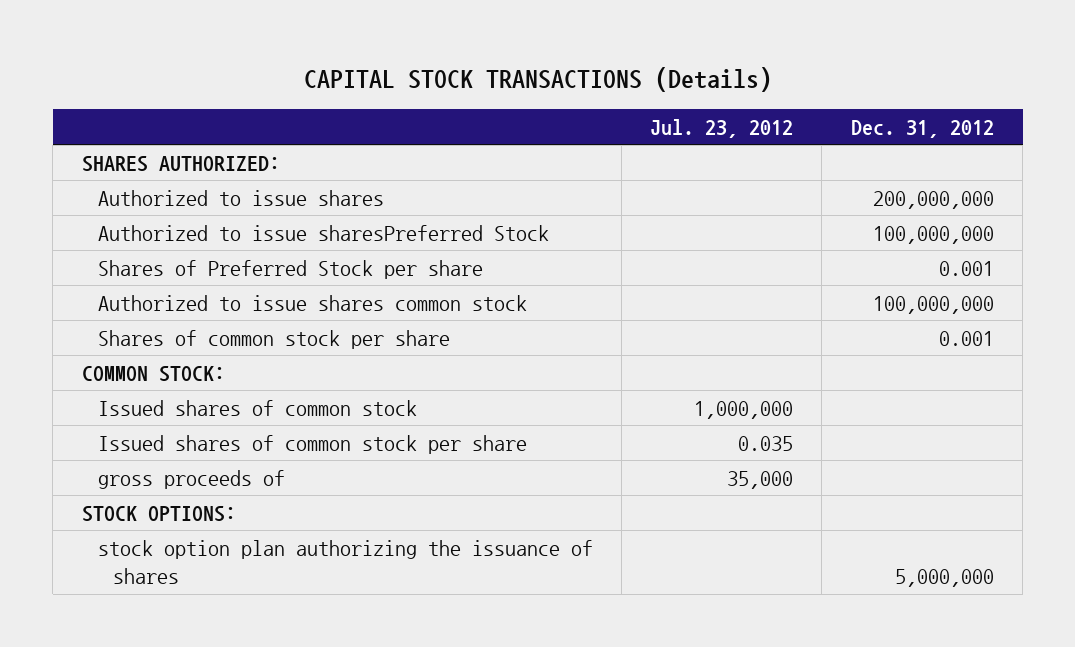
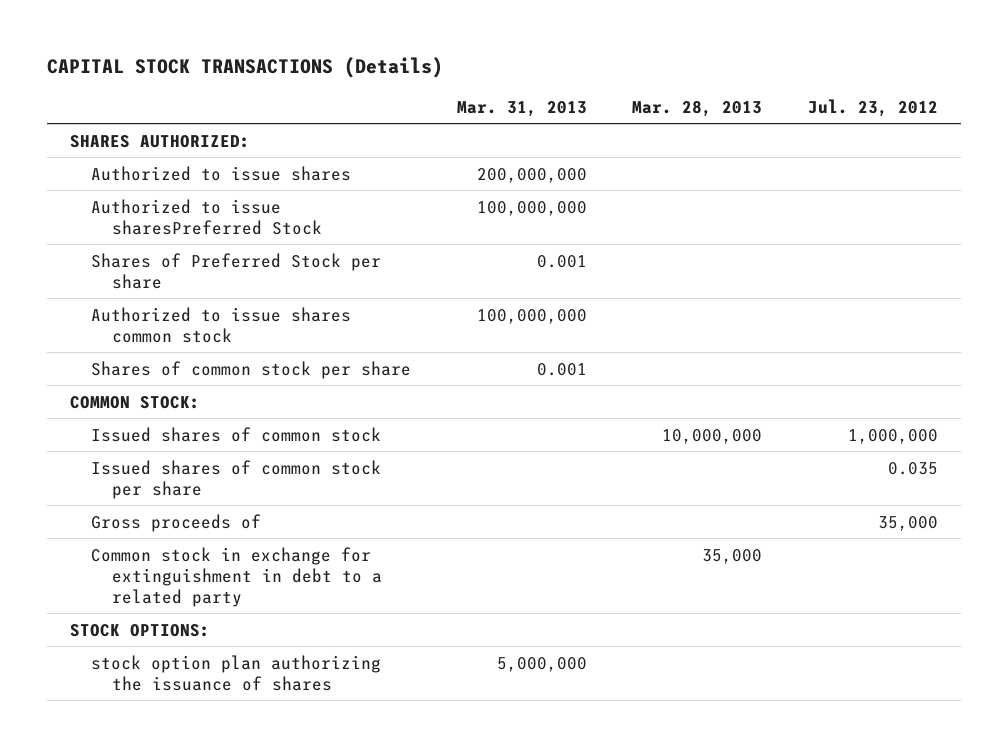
- | Jul. 23, 2012 | Dec. 31, 2012
+ | Mar. 31, 2013 | Mar. 28, 2013 | Jul. 23, 2012
- gross proceeds of | 35,000 |
+ Gross proceeds of | | | 35,000
+ Common stock in exchange for extinguishment in debt to a related party | | 35,000 |

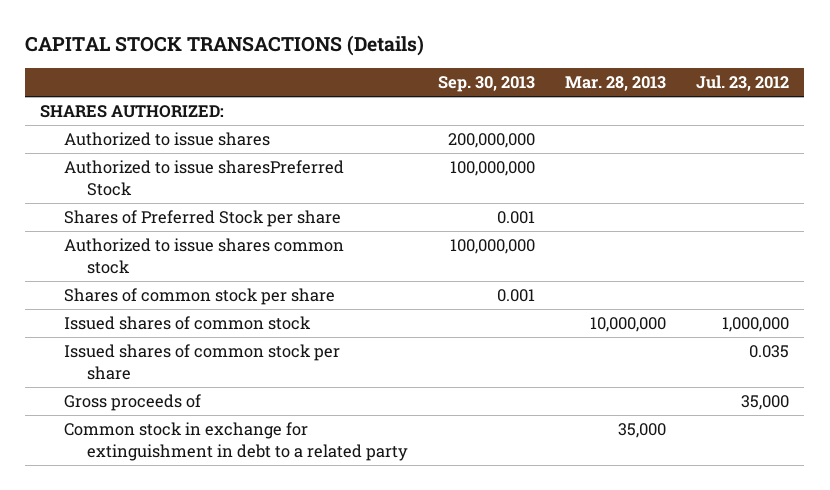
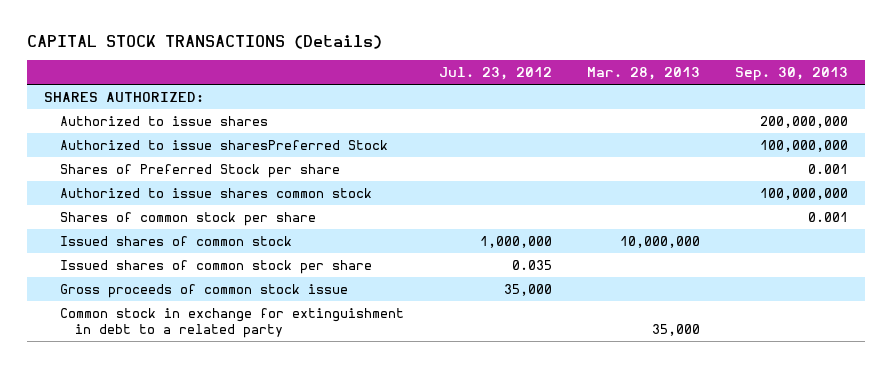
- | Sep. 30, 2013 | Mar. 28, 2013 | Jul. 23, 2012
+ | Jul. 23, 2012 | Mar. 28, 2013 | Sep. 30, 2013
- Gross proceeds of | | | 35,000
+ Gross proceeds of common stock issue | 35,000 | |

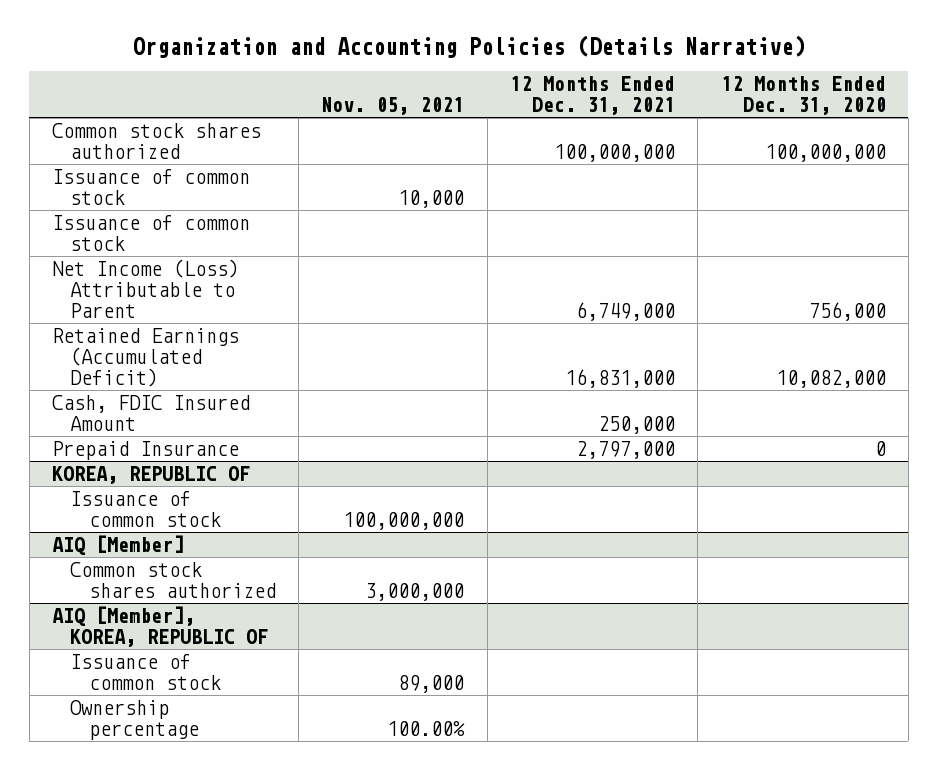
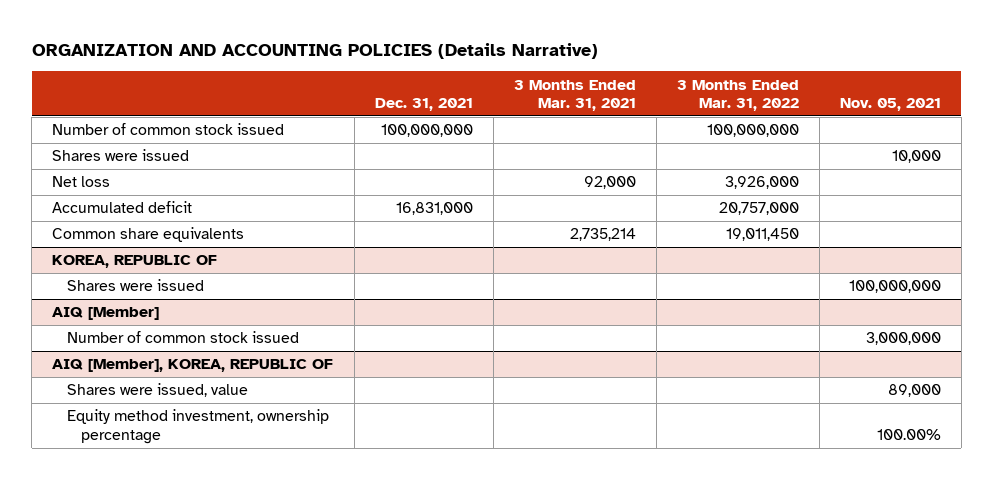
- Organization and Accounting Policies (Details Narrative)
+ ORGANIZATION AND ACCOUNTING POLICIES (Details Narrative)
- | Nov. 05, 2021 | 12 Months Ended Dec. 31, 2021 | 12 Months Ended Dec. 31, 2020
+ | Dec. 31, 2021 | 3 Months Ended Mar. 31, 2021 | 3 Months Ended Mar. 31, 2022 | Nov. 05, 2021
- Common stock shares authorized | | 100,000,000 | 100,000,000
- Issuance of common stock | 10,000 | |
- Issuance of common stock
- Net Income (Loss) Attributable to Parent | | 6,749,000 | 756,000
- Retained Earnings (Accumulated Deficit) | | 16,831,000 | 10,082,000
- Cash, FDIC Insured Amount | | 250,000 |
- Prepaid Insurance | | 2,797,000 | 0
+ Number of common stock issued | 100,000,000 | | 100,000,000 |
+ Shares were issued | | | | 10,000
+ Net loss | | 92,000 | 3,926,000 |
+ Accumulated deficit | 16,831,000 | | 20,757,000 |
+ Common share equivalents | | 2,735,214 | 19,011,450 |
@ KOREA, REPUBLIC OF
- Issuance of common stock | 100,000,000 | |
+ Shares were issued | | | | 100,000,000
@ AIQ [Member]
- Common stock shares authorized | 3,000,000 | |
+ Number of common stock issued | | | | 3,000,000
@ AIQ [Member], KOREA, REPUBLIC OF
- Issuance of common stock | 89,000 | |
- Ownership percentage | 100.00% | |
+ Shares were issued, value | | | | 89,000
+ Equity method investment, ownership percentage | | | | 100.00%

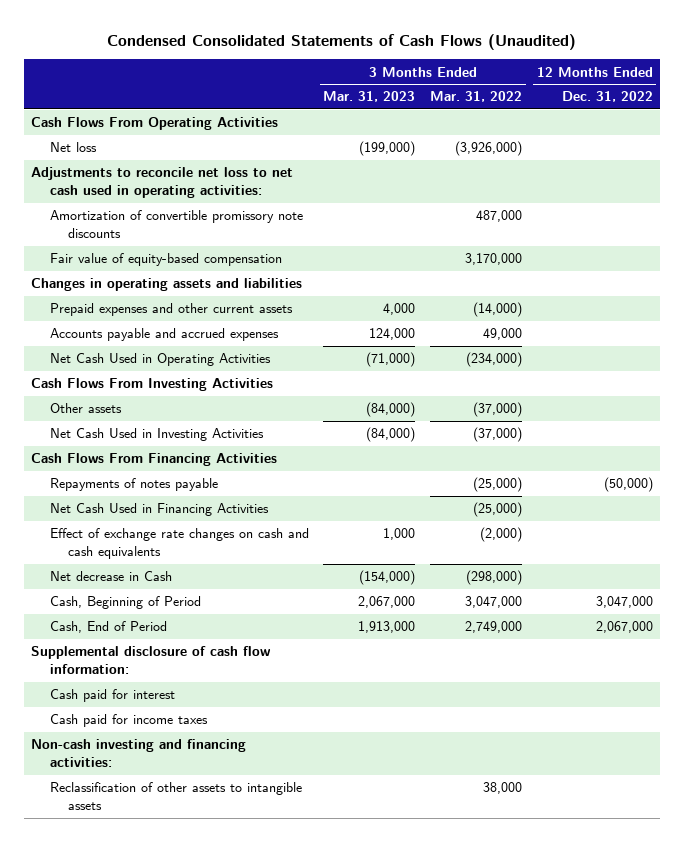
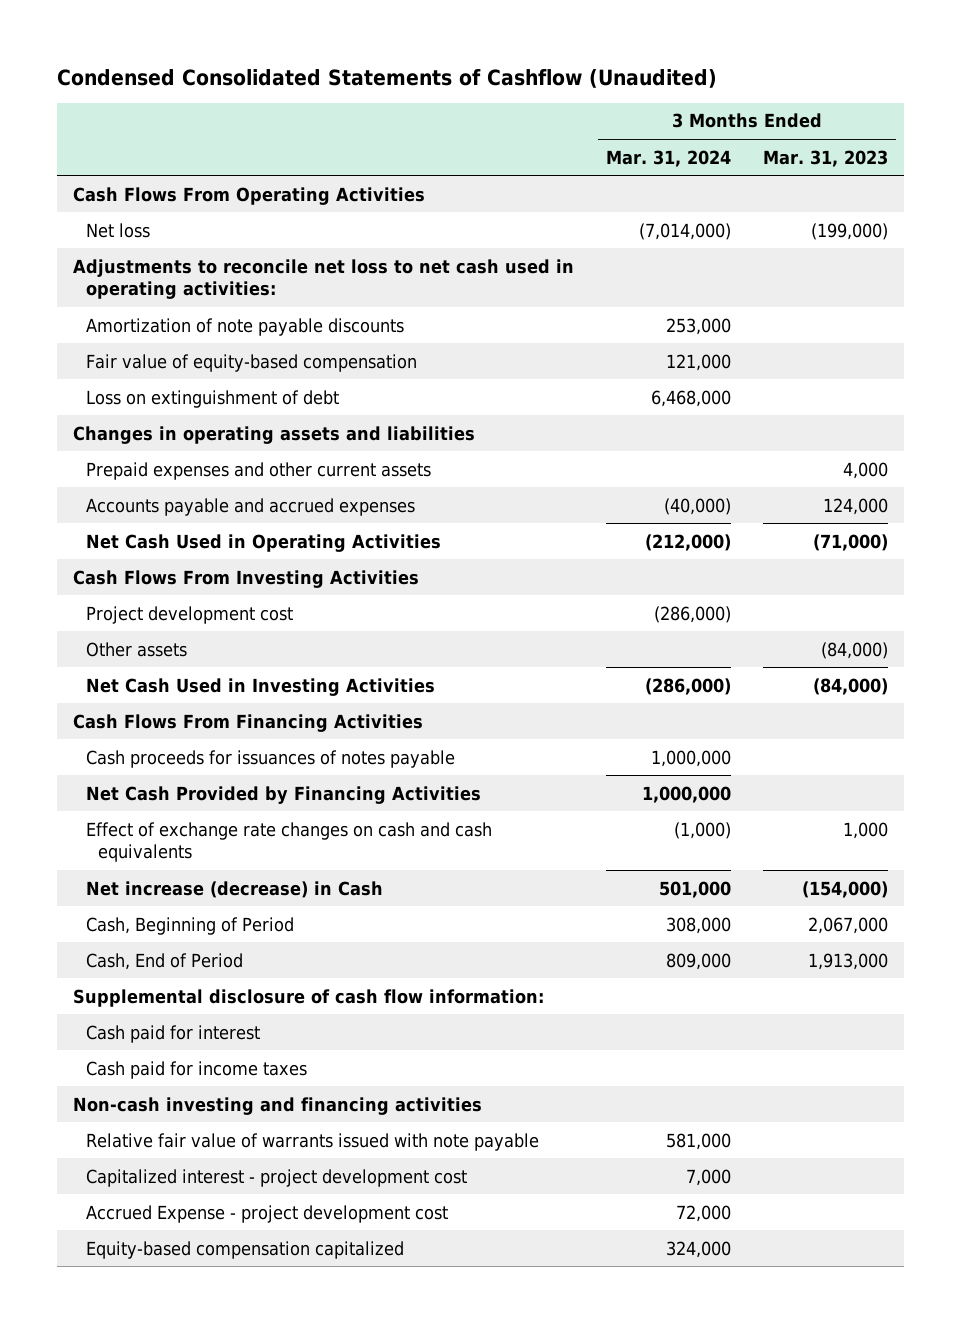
- Condensed Consolidated Statements of Cash Flows (Unaudited)
+ Condensed Consolidated Statements of Cashflow (Unaudited)
- | 3 Months Ended Mar. 31, 2023 | 3 Months Ended Mar. 31, 2022 | 12 Months Ended Dec. 31, 2022
+ | 3 Months Ended Mar. 31, 2024 | 3 Months Ended Mar. 31, 2023
- Amortization of convertible promissory note discounts | | 487,000 |
+ Amortization of note payable discounts | 253,000 |
+ Loss on extinguishment of debt | 6,468,000 |
+ Project development cost | (286,000) |
- Repayments of notes payable | | (25,000) | (50,000)
- Net Cash Used in Financing Activities | | (25,000) |
+ Cash proceeds for issuances of notes payable | 1,000,000 |
+ Net Cash Provided by Financing Activities | 1,000,000 |
- Net decrease in Cash | (154,000) | (298,000) |
+ Net increase (decrease) in Cash | 501,000 | (154,000)
- Non-cash investing and financing activities:
- Reclassification of other assets to intangible assets | | 38,000 |
+ Non-cash investing and financing activities
+ Relative fair value of warrants issued with note payable | 581,000 |
+ Capitalized interest - project development cost | 7,000 |
+ Accrued Expense - project development cost | 72,000 |
+ Equity-based compensation capitalized | 324,000 |

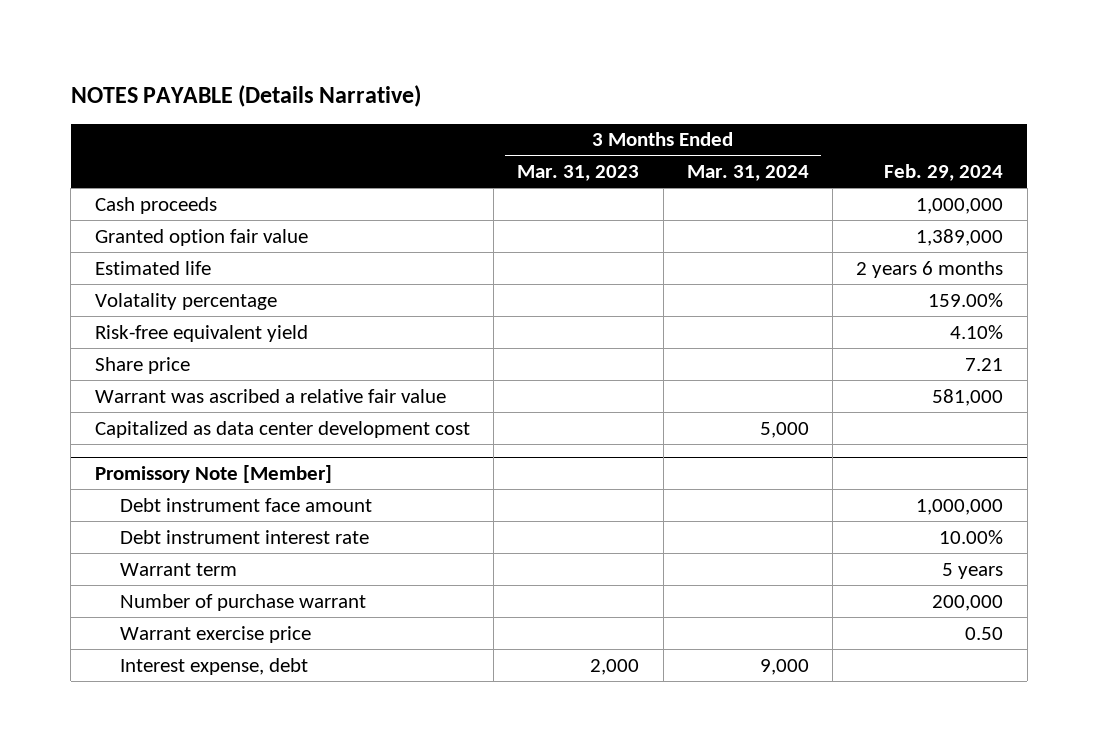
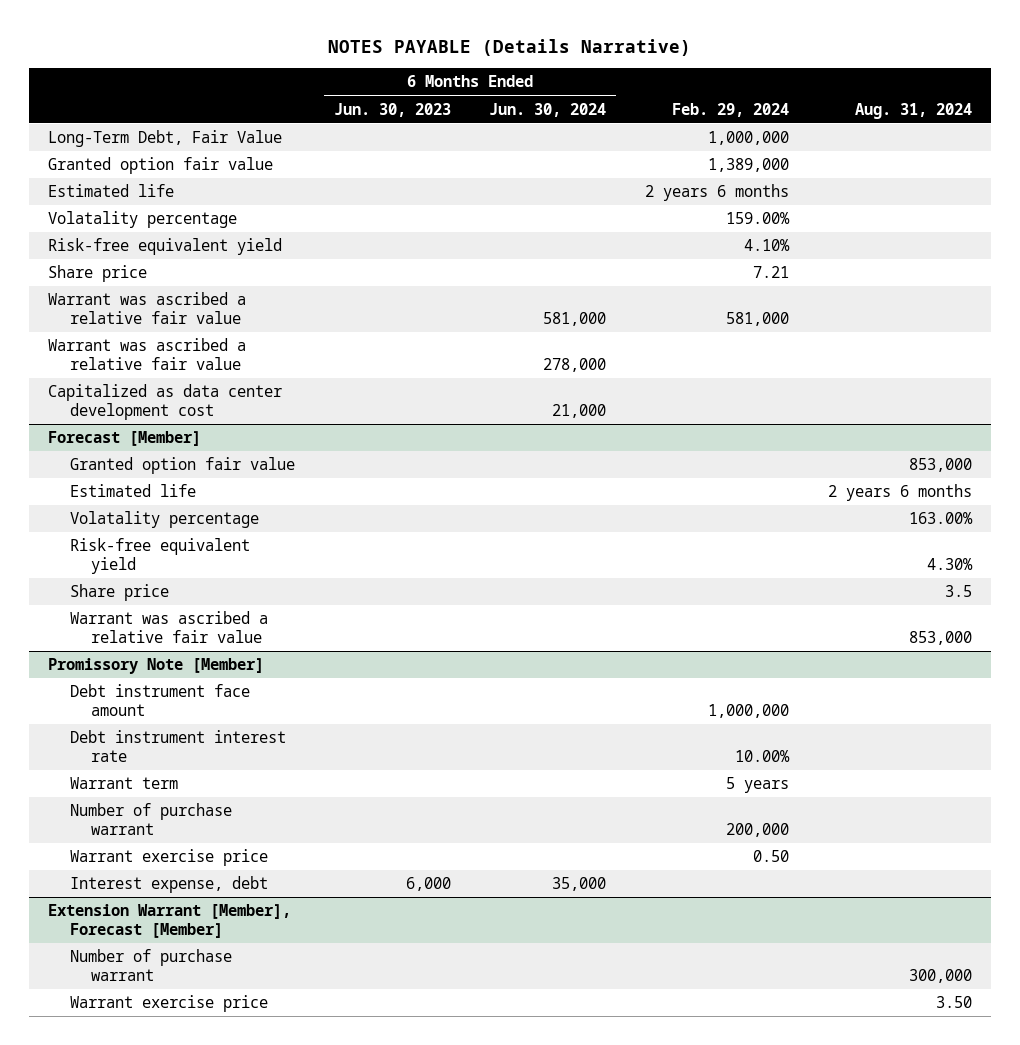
- | 3 Months Ended Mar. 31, 2023 | 3 Months Ended Mar. 31, 2024 | Feb. 29, 2024
+ | 6 Months Ended Jun. 30, 2023 | 6 Months Ended Jun. 30, 2024 | Feb. 29, 2024 | Aug. 31, 2024
- Cash proceeds | | | 1,000,000
+ Long-Term Debt, Fair Value | | | 1,000,000 |
+ Warrant was ascribed a relative fair value | | 278,000 | |
+ Forecast [Member]
+ Granted option fair value | | | | 853,000
+ Estimated life | | | | 2 years 6 months
+ Volatality percentage | | | | 163.00%
+ Risk-free equivalent yield | | | | 4.30%
+ Share price | | | | 3.5
+ Warrant was ascribed a relative fair value | | | | 853,000
+ Extension Warrant [Member], Forecast [Member]
+ Number of purchase warrant | | | | 300,000
+ Warrant exercise price | | | | 3.50

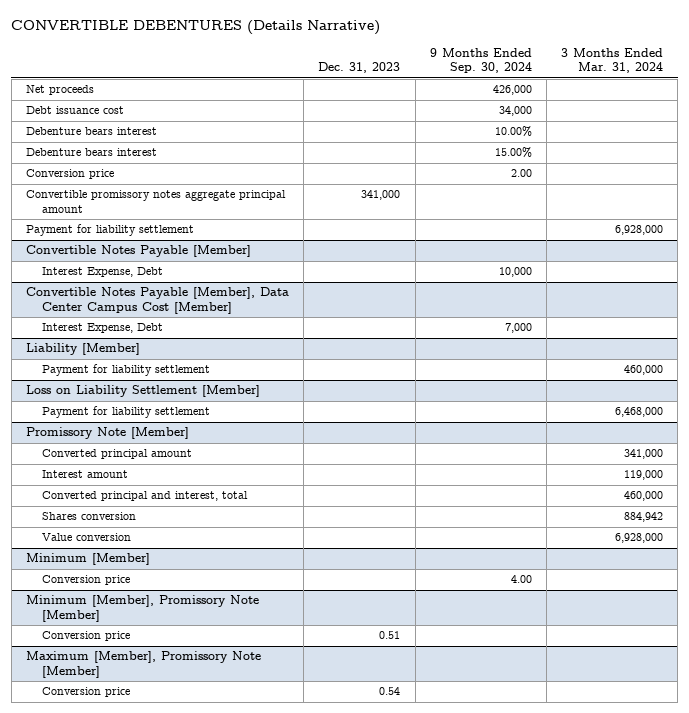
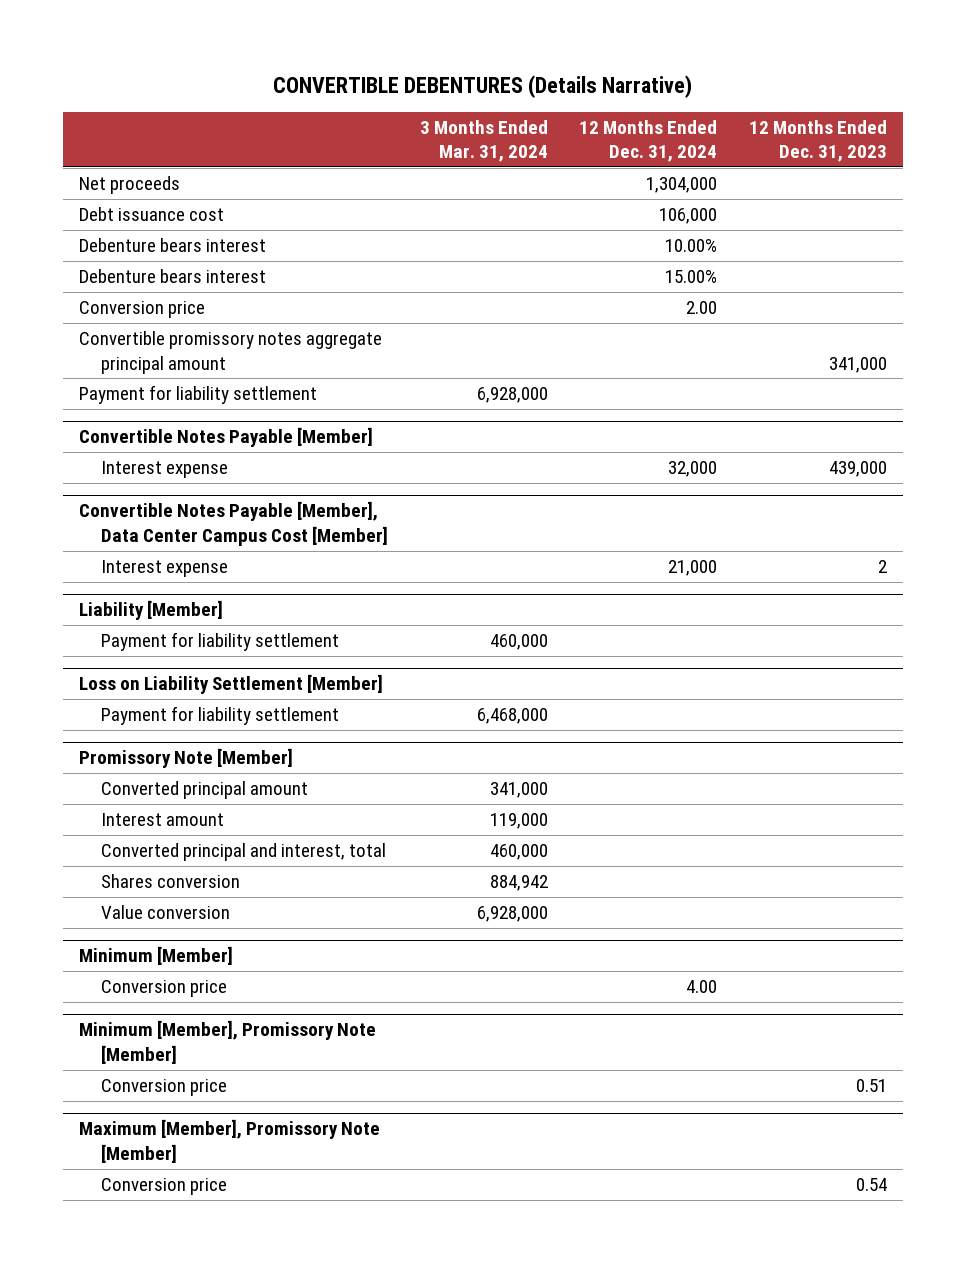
- | Dec. 31, 2023 | 9 Months Ended Sep. 30, 2024 | 3 Months Ended Mar. 31, 2024
+ | 3 Months Ended Mar. 31, 2024 | 12 Months Ended Dec. 31, 2024 | 12 Months Ended Dec. 31, 2023
@ Convertible Notes Payable [Member]
- Interest Expense, Debt | | 10,000 |
+ Interest expense | | 32,000 | 439,000
@ Convertible Notes Payable [Member], Data Center Campus Cost [Member]
- Interest Expense, Debt | | 7,000 |
+ Interest expense | | 21,000 | 2

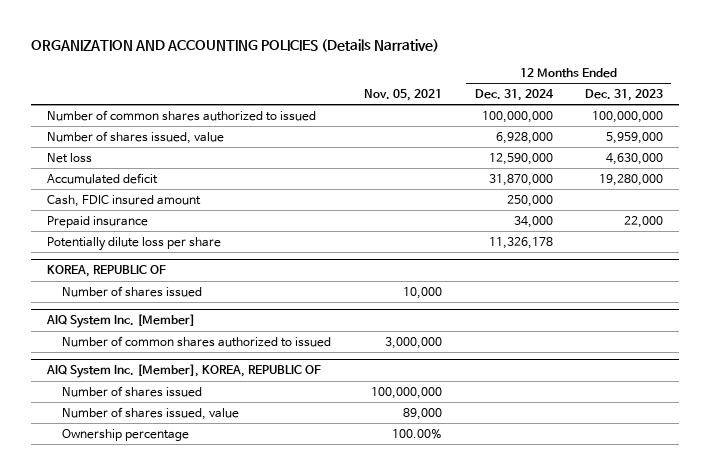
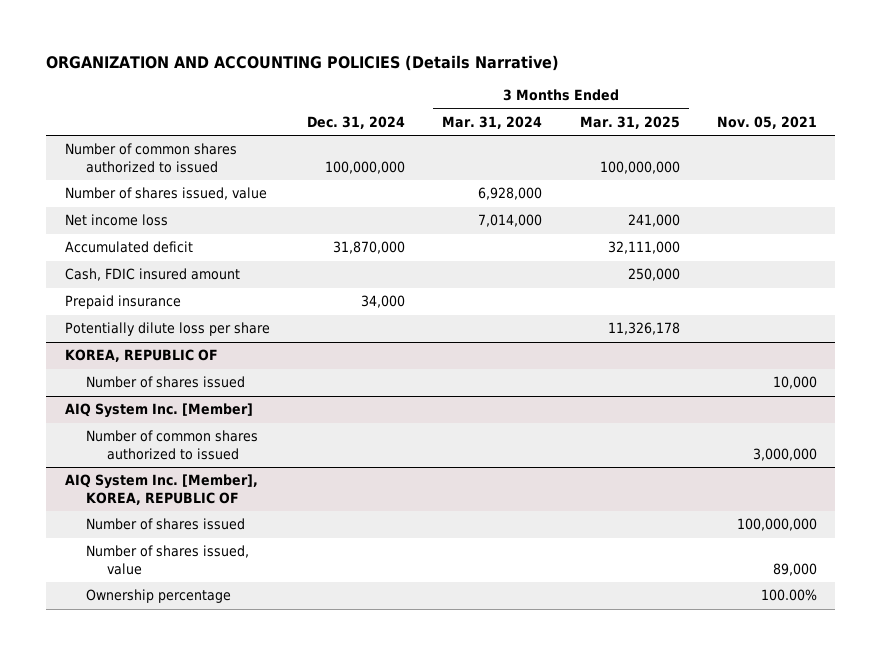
- | Nov. 05, 2021 | 12 Months Ended Dec. 31, 2024 | 12 Months Ended Dec. 31, 2023
+ | Dec. 31, 2024 | 3 Months Ended Mar. 31, 2024 | 3 Months Ended Mar. 31, 2025 | Nov. 05, 2021
- Net loss | | 12,590,000 | 4,630,000
+ Net income loss | | 7,014,000 | 241,000 |

